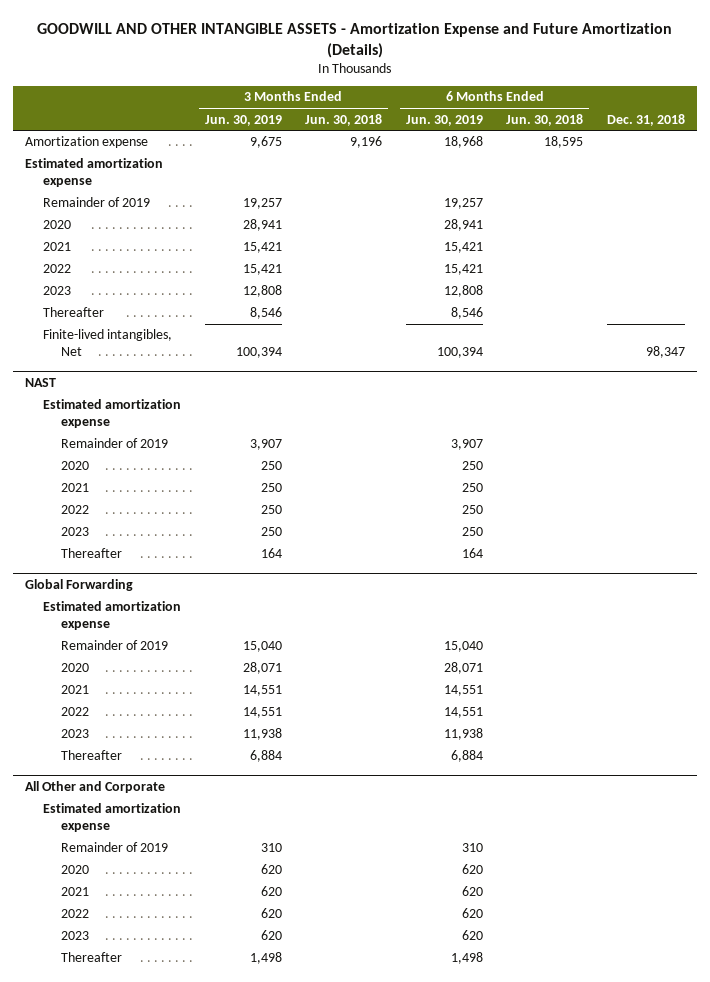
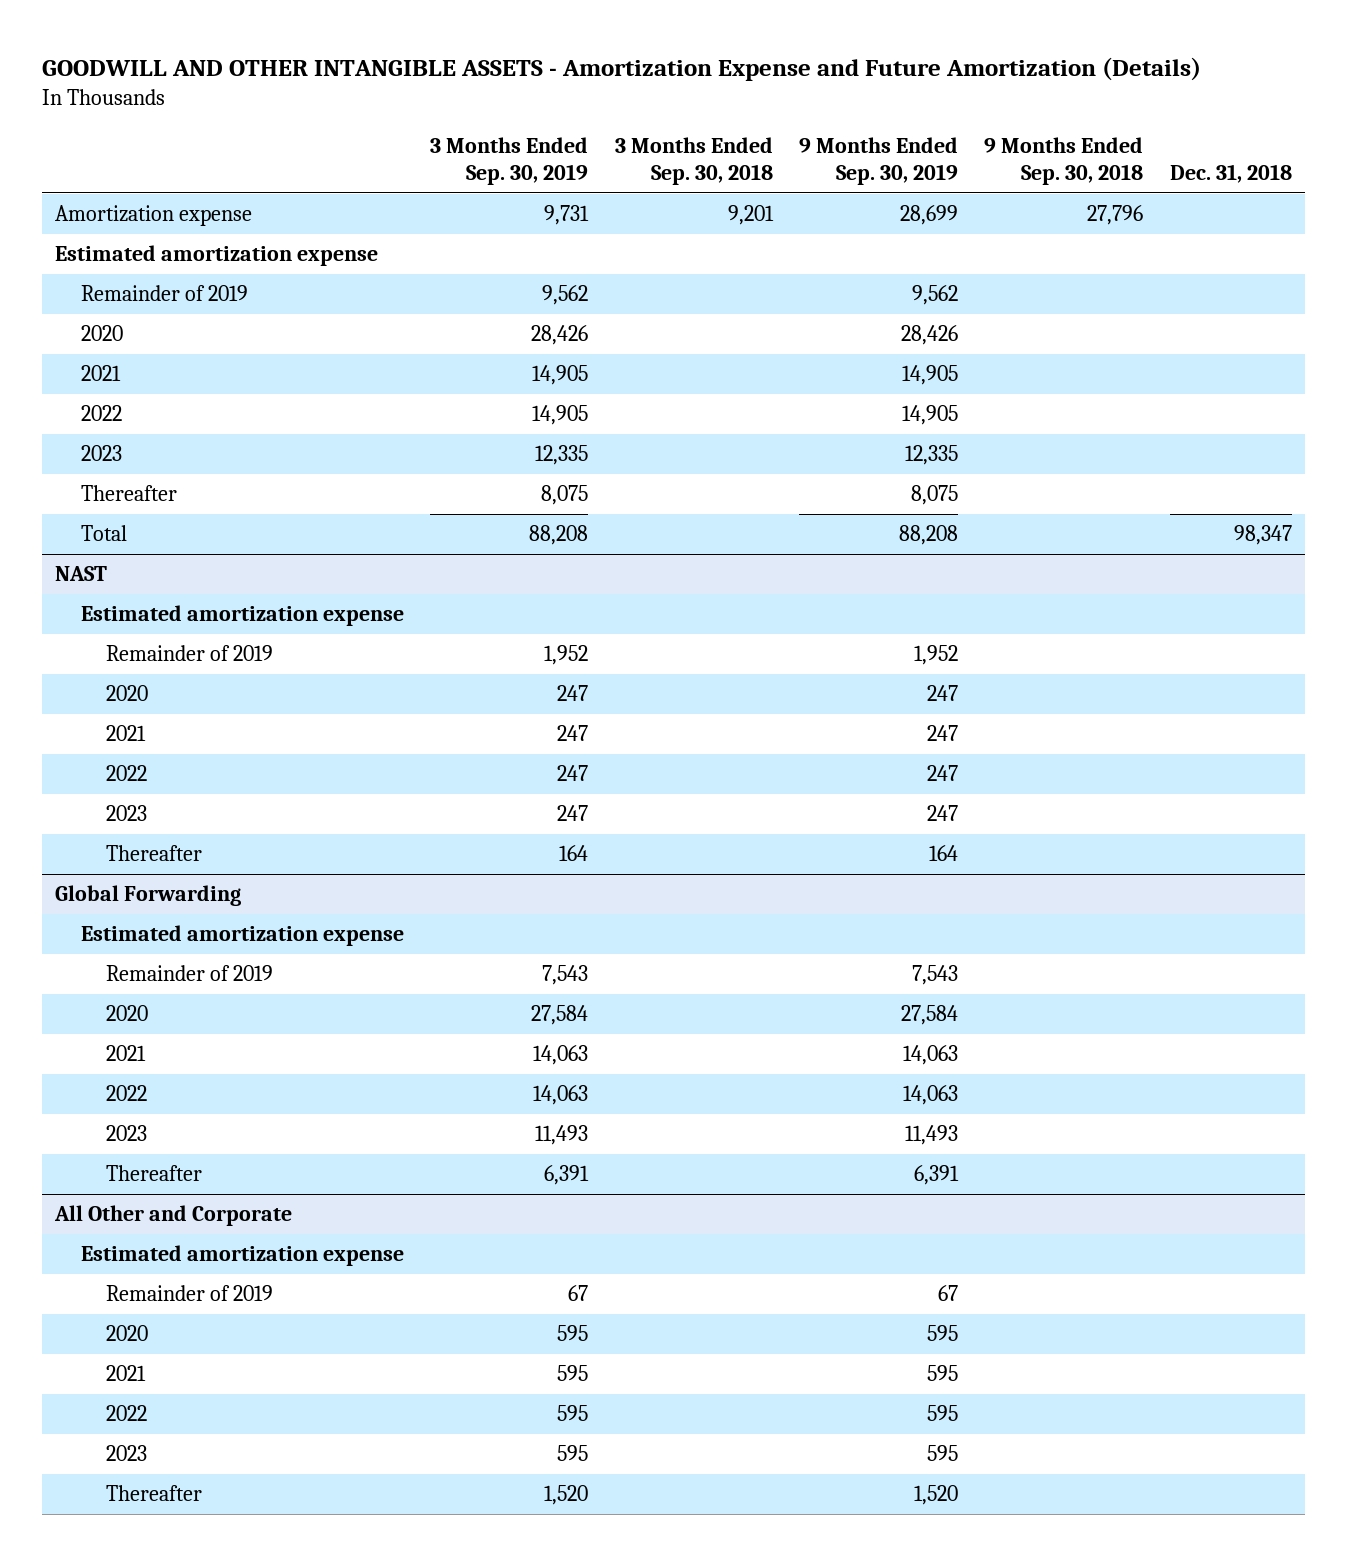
- | 3 Months Ended Jun. 30, 2019 | 3 Months Ended Jun. 30, 2018 | 6 Months Ended Jun. 30, 2019 | 6 Months Ended Jun. 30, 2018 | Dec. 31, 2018
+ | 3 Months Ended Sep. 30, 2019 | 3 Months Ended Sep. 30, 2018 | 9 Months Ended Sep. 30, 2019 | 9 Months Ended Sep. 30, 2018 | Dec. 31, 2018
- Finite-lived intangibles, Net | 100,394 | | 100,394 | | 98,347
+ Total | 88,208 | | 88,208 | | 98,347

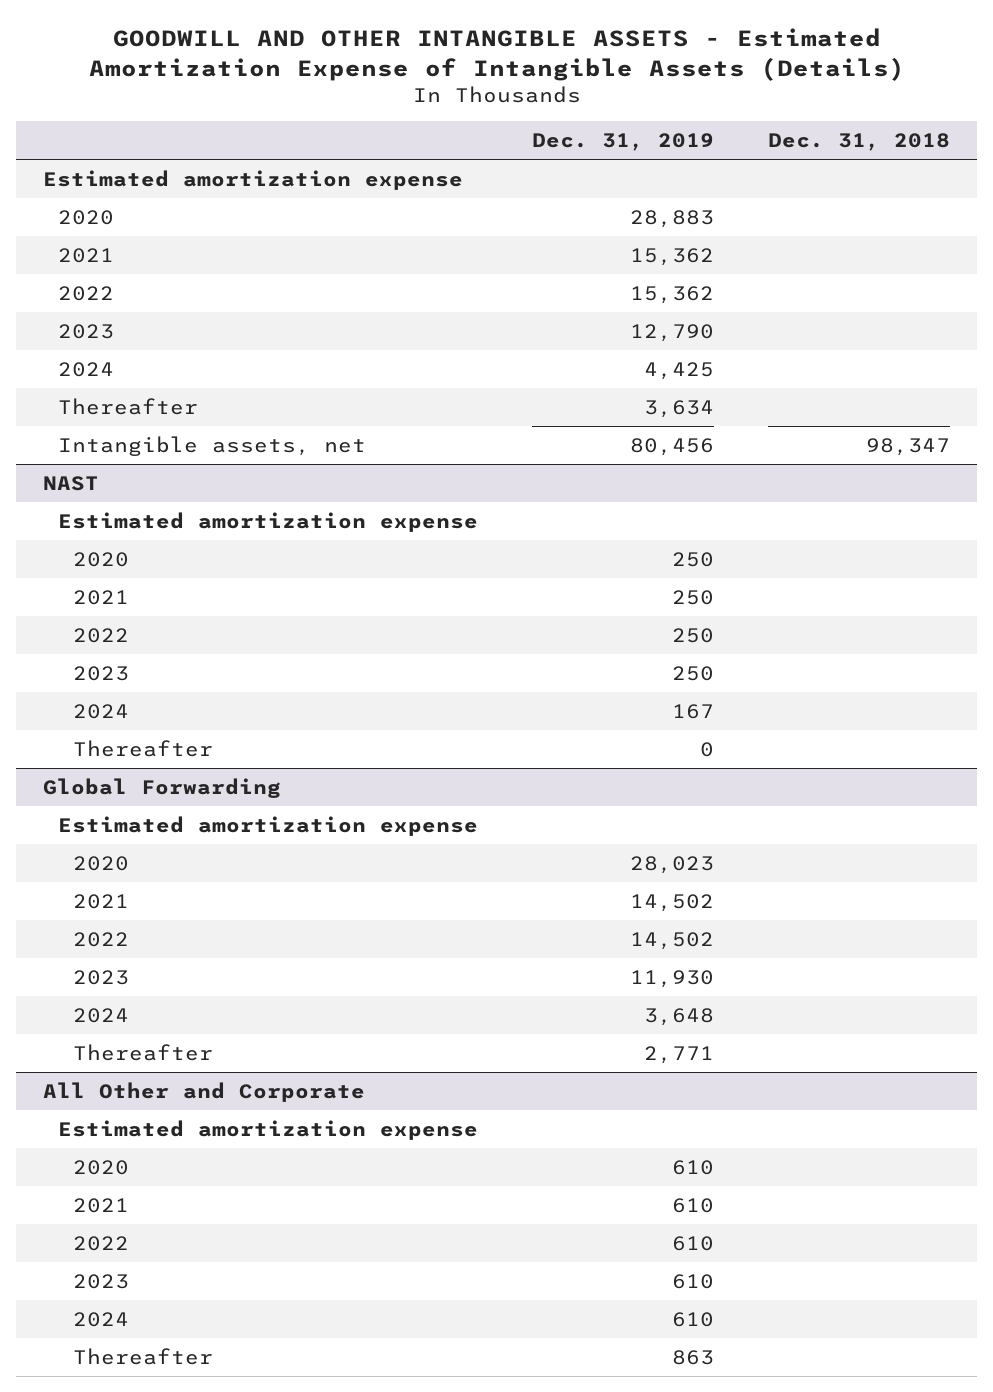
- GOODWILL AND OTHER INTANGIBLE ASSETS - Amortization Expense and Future Amortization (Details)
+ GOODWILL AND OTHER INTANGIBLE ASSETS - Estimated Amortization Expense of Intangible Assets (Details)
- | 3 Months Ended Sep. 30, 2019 | 3 Months Ended Sep. 30, 2018 | 9 Months Ended Sep. 30, 2019 | 9 Months Ended Sep. 30, 2018 | Dec. 31, 2018
+ | Dec. 31, 2019 | Dec. 31, 2018
- Amortization expense | 9,731 | 9,201 | 28,699 | 27,796 |
- Remainder of 2019 | 9,562 | | 9,562 | |
+ 2024 | 4,425 |
- Total | 88,208 | | 88,208 | | 98,347
+ Intangible assets, net | 80,456 | 98,347
@ NAST
- Remainder of 2019 | 1,952 | | 1,952 | |
+ 2024 | 167 |
@ Global Forwarding
- Remainder of 2019 | 7,543 | | 7,543 | |
+ 2024 | 3,648 |
@ All Other and Corporate
- Remainder of 2019 | 67 | | 67 | |
+ 2024 | 610 |

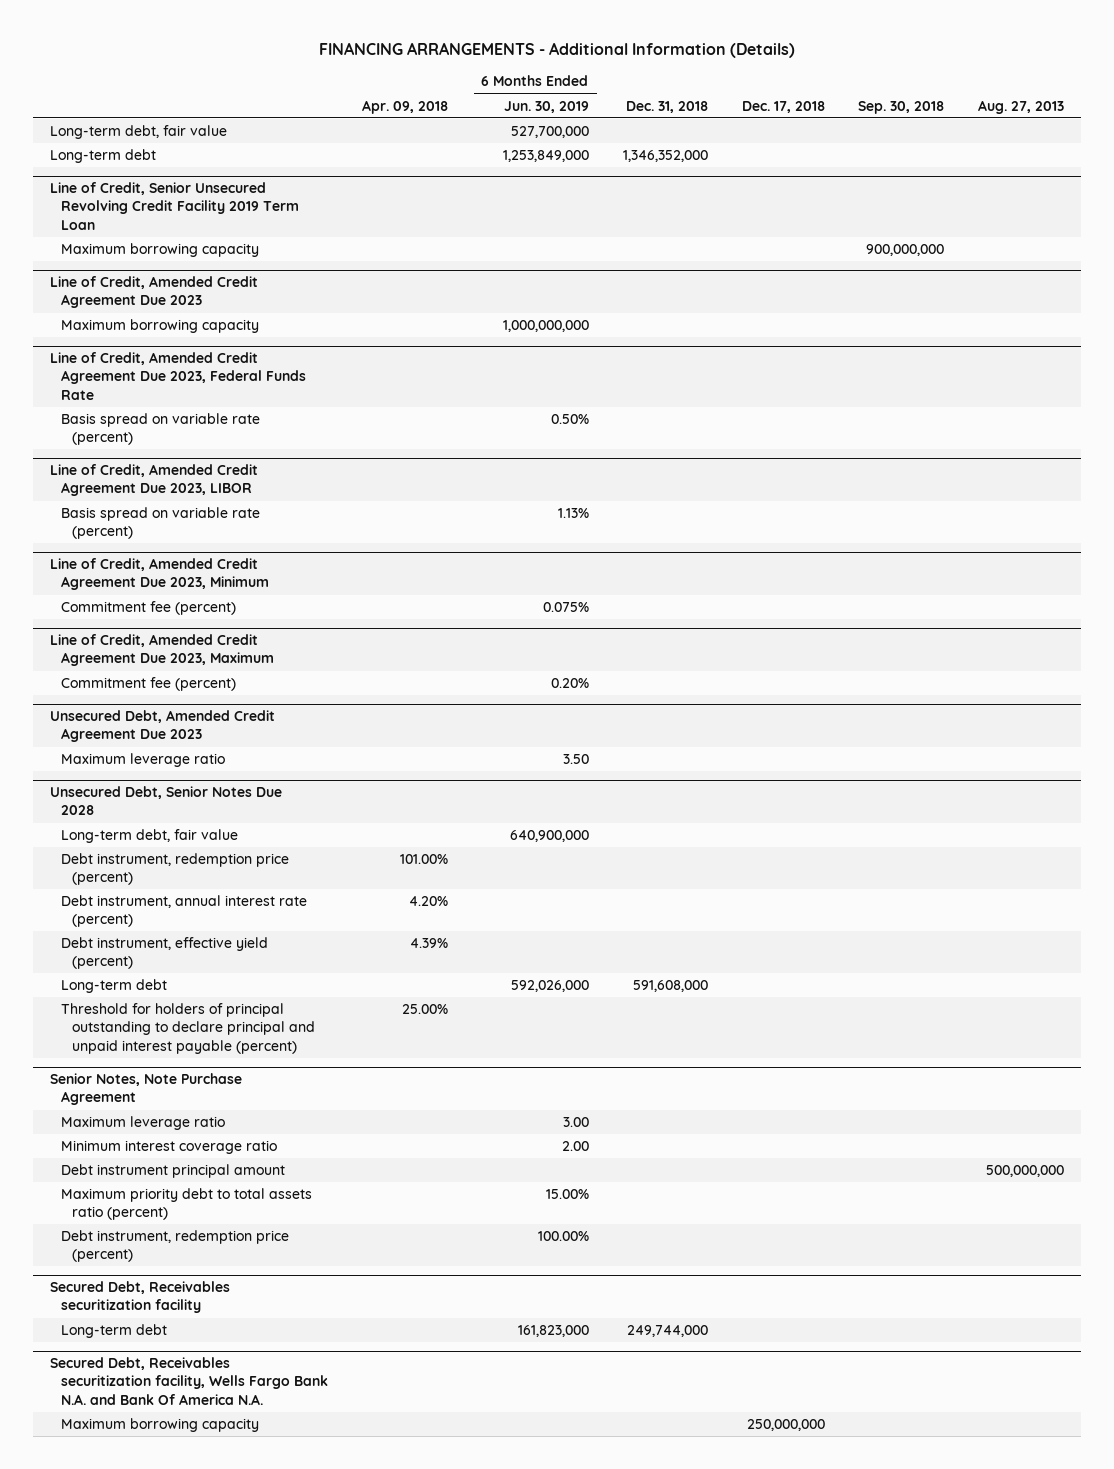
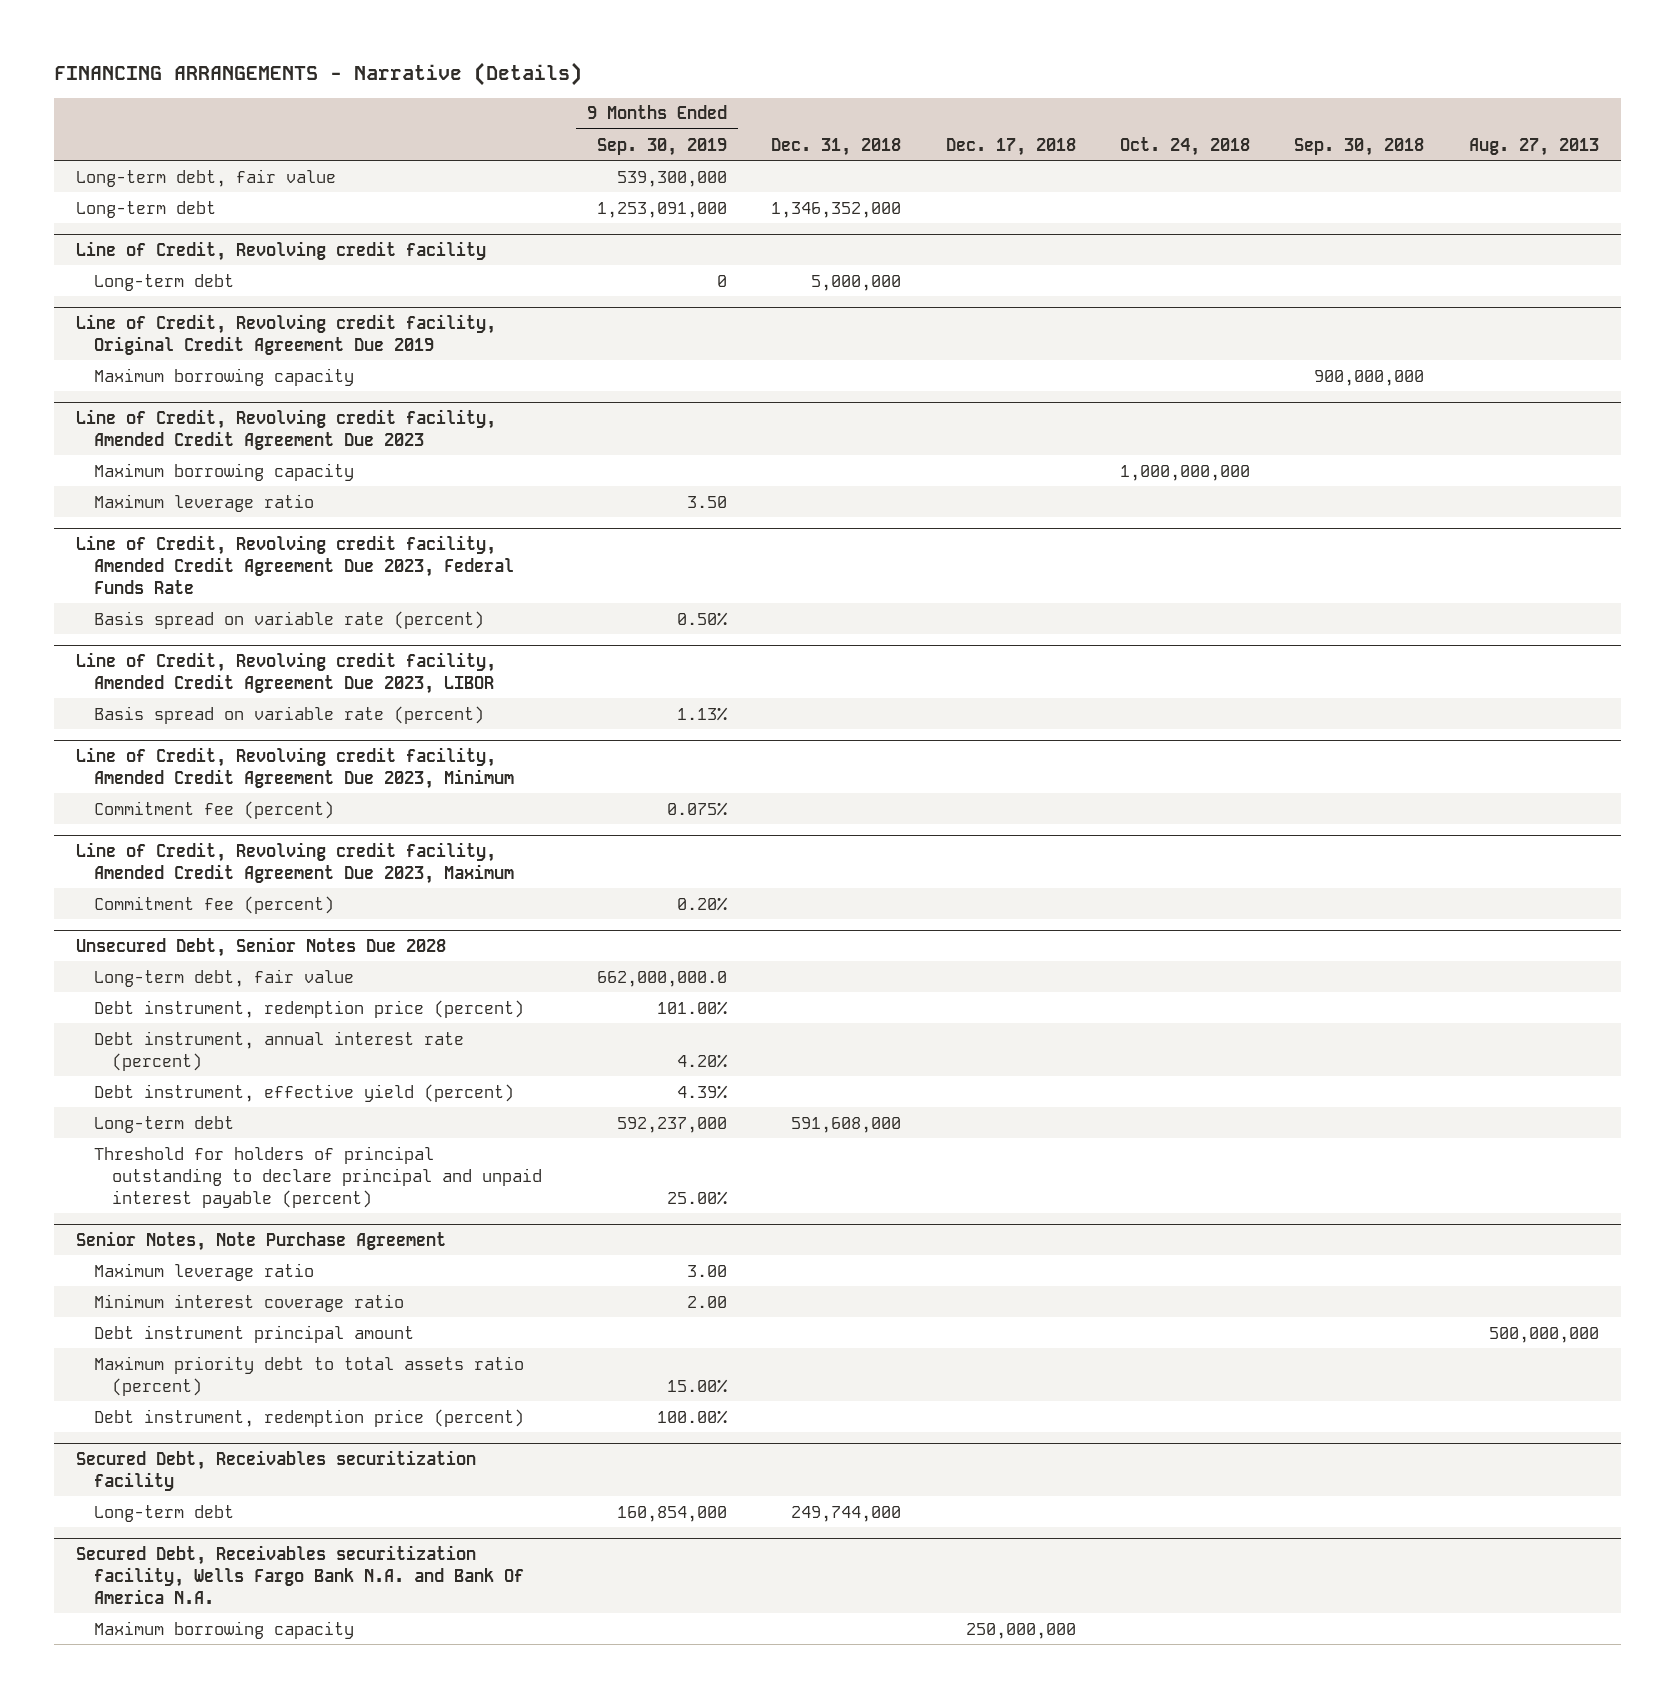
- FINANCING ARRANGEMENTS - Additional Information (Details)
+ FINANCING ARRANGEMENTS - Narrative (Details)
- | Apr. 09, 2018 | 6 Months Ended Jun. 30, 2019 | Dec. 31, 2018 | Dec. 17, 2018 | Sep. 30, 2018 | Aug. 27, 2013
+ | 9 Months Ended Sep. 30, 2019 | Dec. 31, 2018 | Dec. 17, 2018 | Oct. 24, 2018 | Sep. 30, 2018 | Aug. 27, 2013
- Line of Credit, Senior Unsecured Revolving Credit Facility 2019 Term Loan
- Maximum borrowing capacity | | | | | 900,000,000 |
- Line of Credit, Amended Credit Agreement Due 2023
+ Line of Credit, Revolving credit facility
+ Long-term debt | 0 | 5,000,000 | | | |
+ Line of Credit, Revolving credit facility, Original Credit Agreement Due 2019
+ Maximum borrowing capacity | | | | | 900,000,000 |
+ Line of Credit, Revolving credit facility, Amended Credit Agreement Due 2023
- Line of Credit, Amended Credit Agreement Due 2023, Federal Funds Rate
+ Maximum leverage ratio | 3.50 | | | | |
+ Line of Credit, Revolving credit facility, Amended Credit Agreement Due 2023, Federal Funds Rate
- Line of Credit, Amended Credit Agreement Due 2023, LIBOR
+ Line of Credit, Revolving credit facility, Amended Credit Agreement Due 2023, LIBOR
- Line of Credit, Amended Credit Agreement Due 2023, Minimum
+ Line of Credit, Revolving credit facility, Amended Credit Agreement Due 2023, Minimum
- Line of Credit, Amended Credit Agreement Due 2023, Maximum
+ Line of Credit, Revolving credit facility, Amended Credit Agreement Due 2023, Maximum
- Unsecured Debt, Amended Credit Agreement Due 2023
- Maximum leverage ratio | | 3.50 | | | |

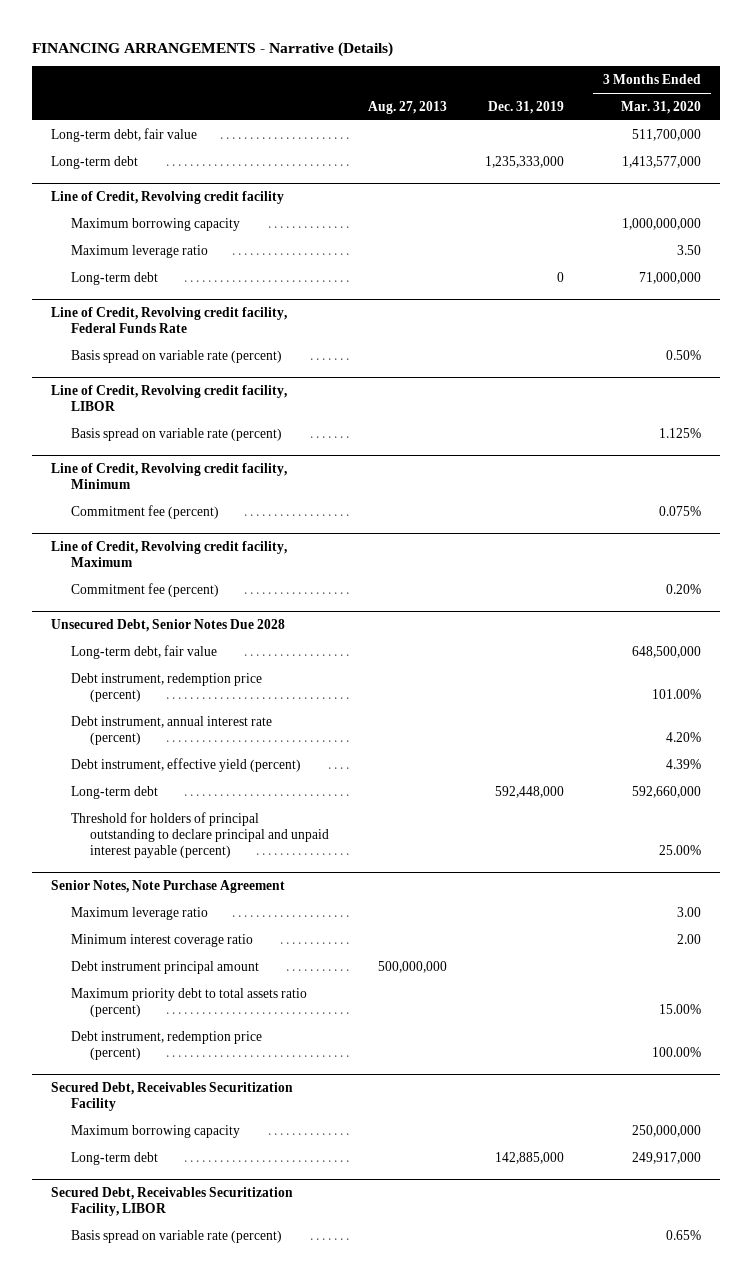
- | 9 Months Ended Sep. 30, 2019 | Dec. 31, 2018 | Dec. 17, 2018 | Oct. 24, 2018 | Sep. 30, 2018 | Aug. 27, 2013
+ | Aug. 27, 2013 | Dec. 31, 2019 | 3 Months Ended Mar. 31, 2020
@ Line of Credit, Revolving credit facility
+ Maximum borrowing capacity | | | 1,000,000,000
+ Maximum leverage ratio | | | 3.50
- Line of Credit, Revolving credit facility, Original Credit Agreement Due 2019
- Maximum borrowing capacity | | | | | 900,000,000 |
- Line of Credit, Revolving credit facility, Amended Credit Agreement Due 2023
- Maximum borrowing capacity | | | | 1,000,000,000 | |
- Maximum leverage ratio | 3.50 | | | | |
- Line of Credit, Revolving credit facility, Amended Credit Agreement Due 2023, Federal Funds Rate
+ Line of Credit, Revolving credit facility, Federal Funds Rate
- Line of Credit, Revolving credit facility, Amended Credit Agreement Due 2023, LIBOR
+ Line of Credit, Revolving credit facility, LIBOR
- Line of Credit, Revolving credit facility, Amended Credit Agreement Due 2023, Minimum
+ Line of Credit, Revolving credit facility, Minimum
- Line of Credit, Revolving credit facility, Amended Credit Agreement Due 2023, Maximum
+ Line of Credit, Revolving credit facility, Maximum
- Secured Debt, Receivables securitization facility
+ Secured Debt, Receivables Securitization Facility
+ Maximum borrowing capacity | | | 250,000,000
- Secured Debt, Receivables securitization facility, Wells Fargo Bank N.A. and Bank Of America N.A.
- Maximum borrowing capacity | | | 250,000,000 | | |
+ Secured Debt, Receivables Securitization Facility, LIBOR
+ Basis spread on variable rate (percent) | | | 0.65%

